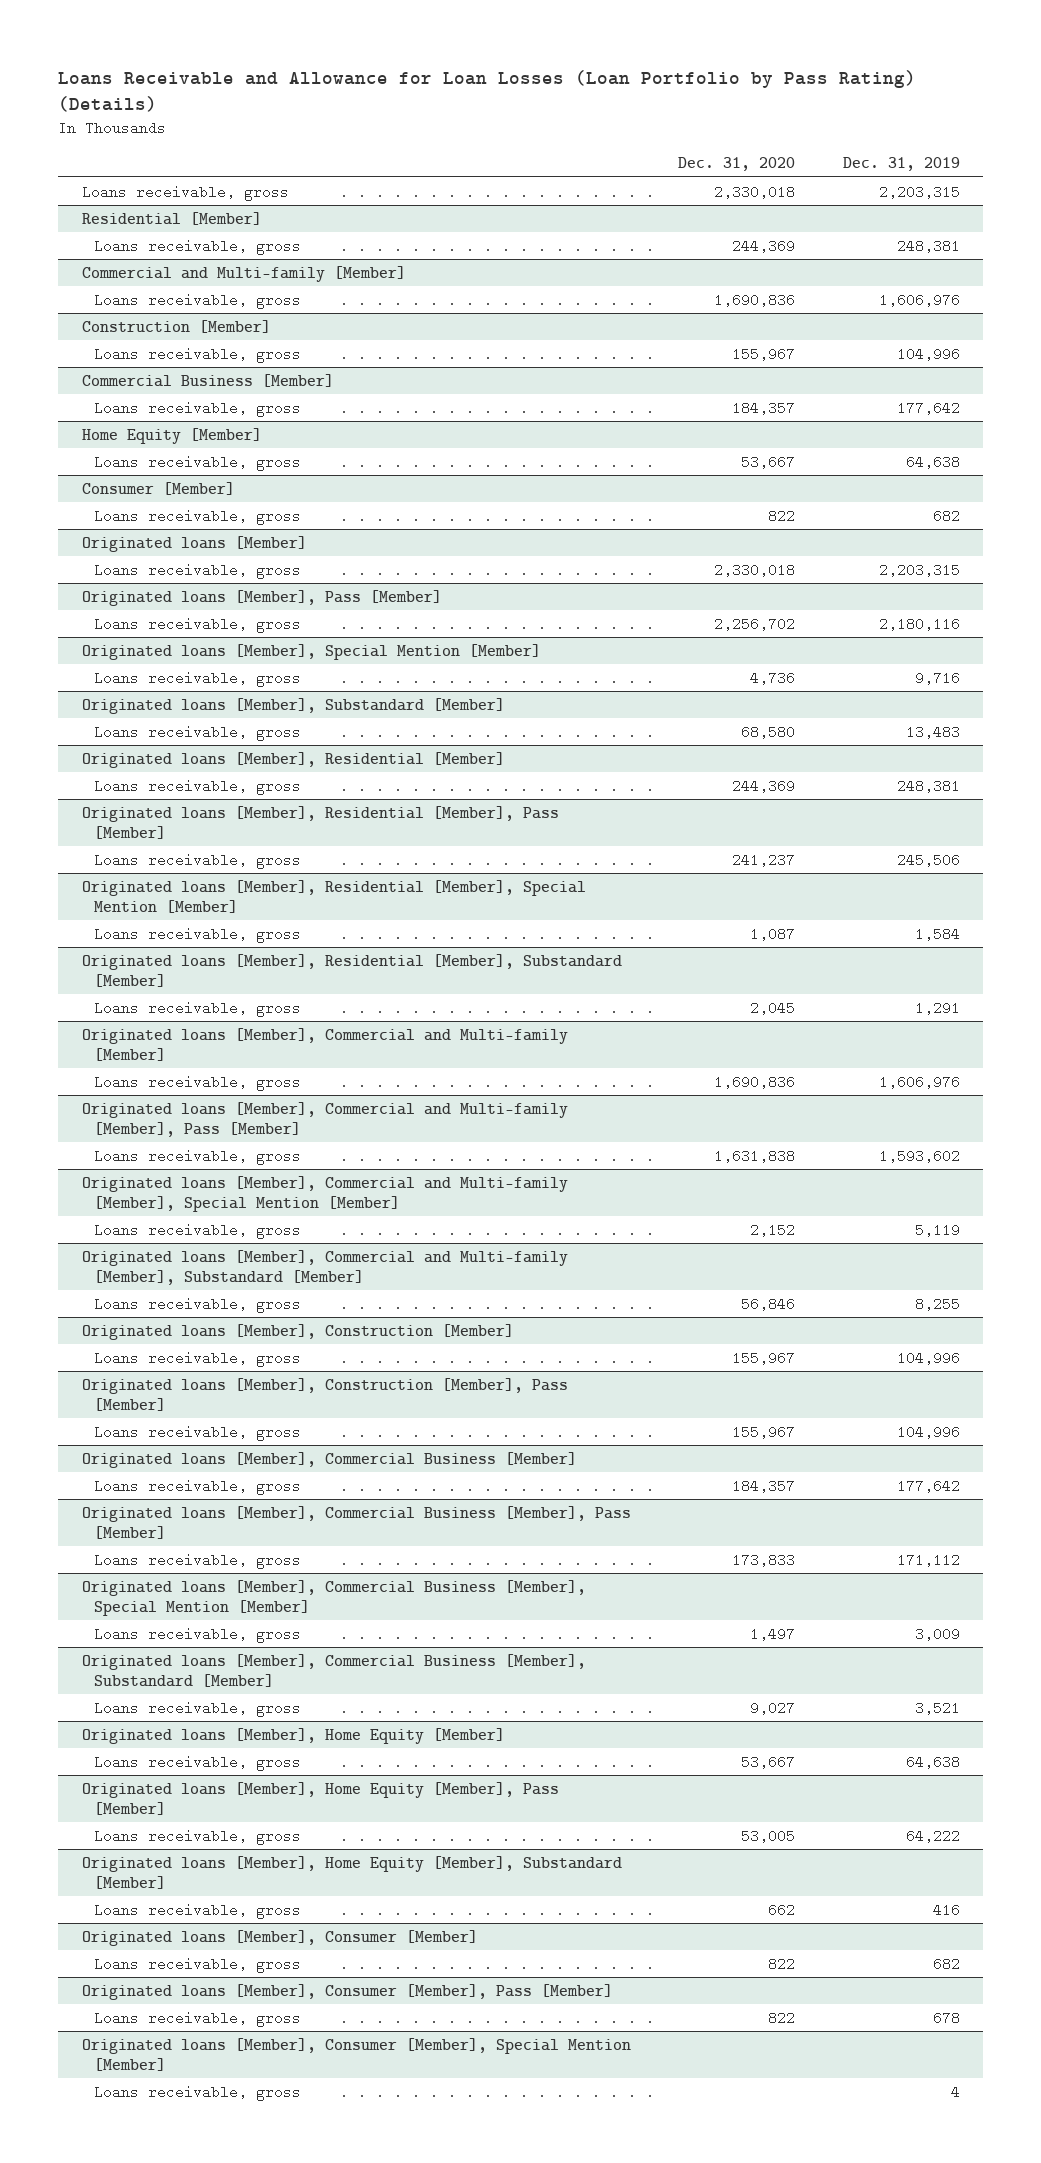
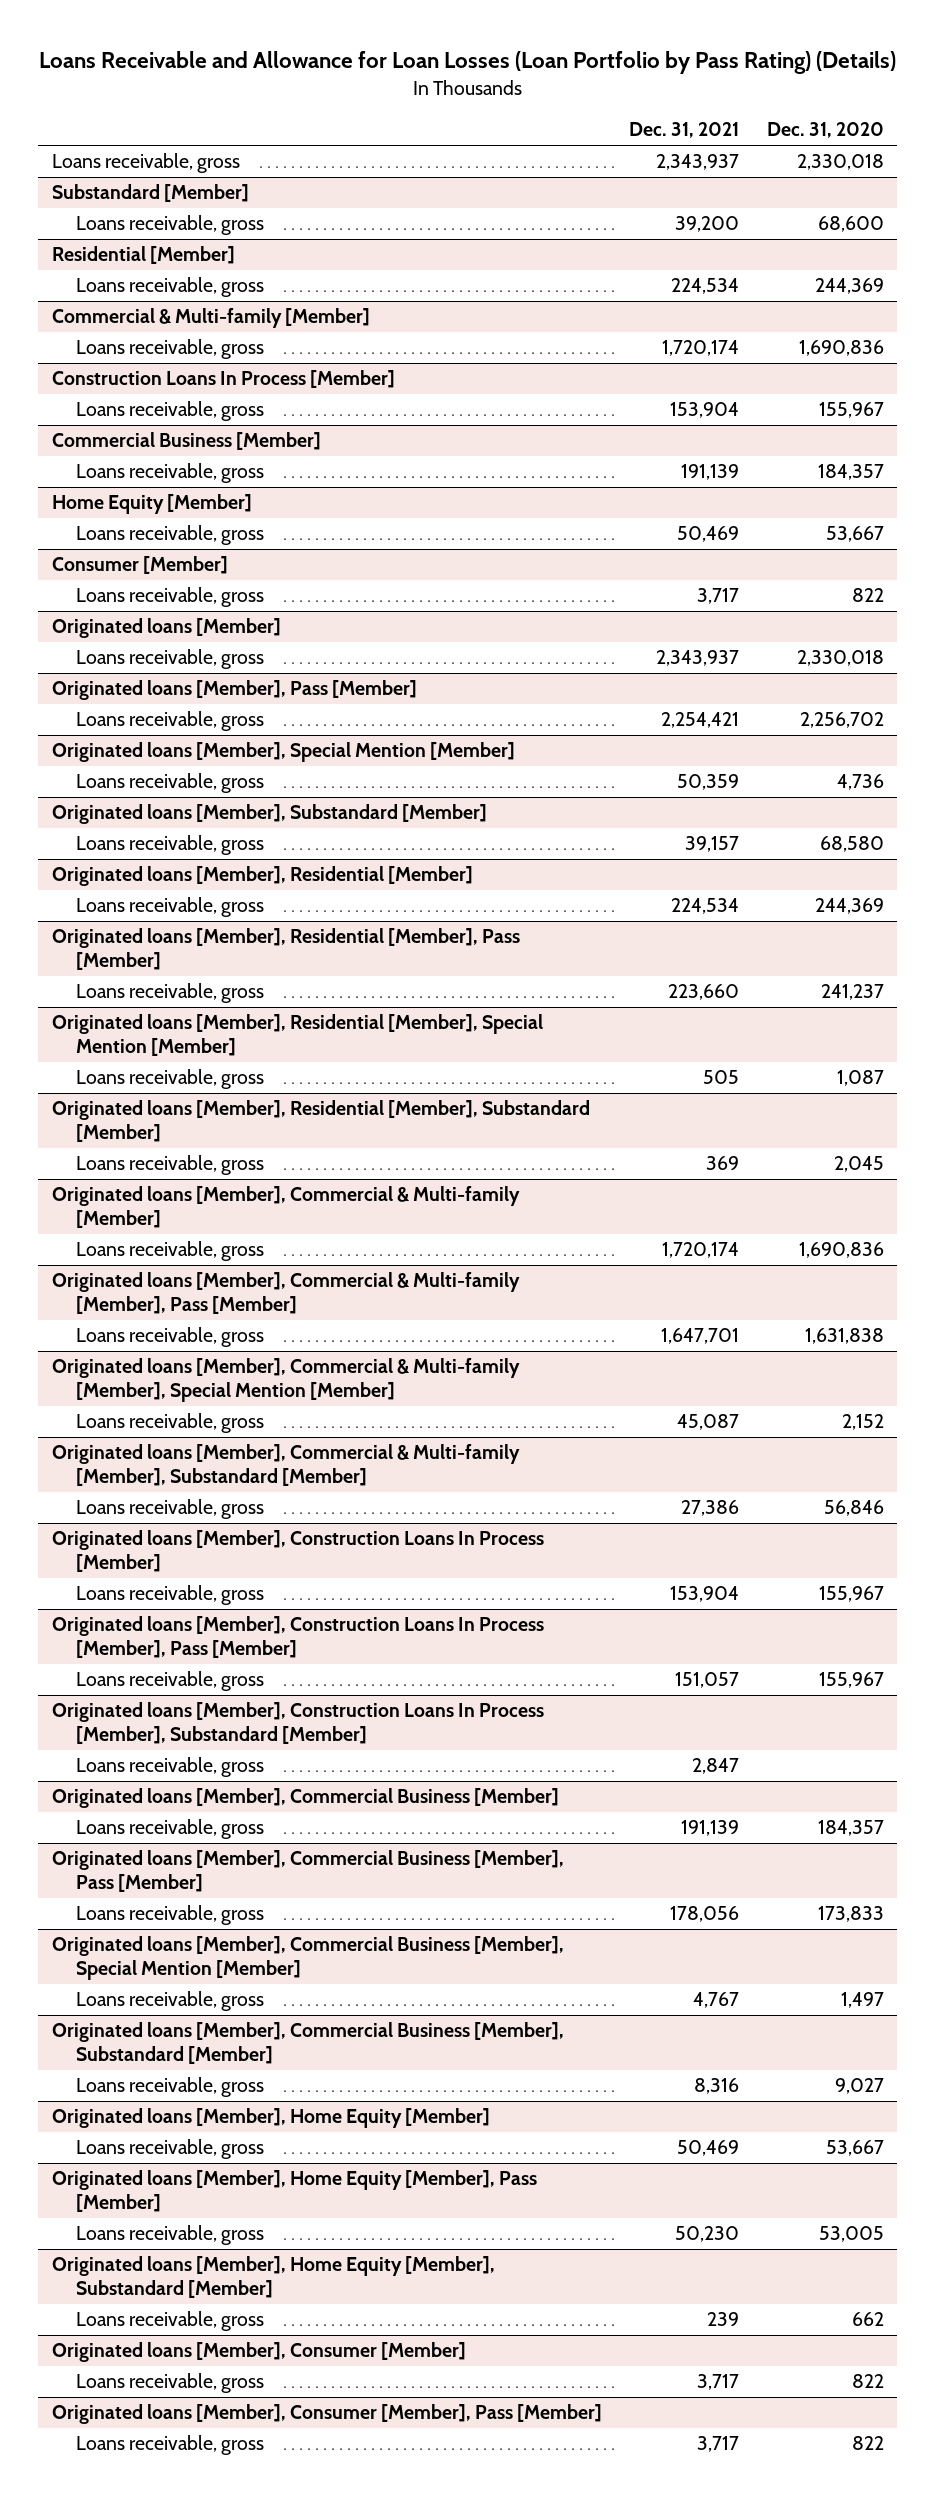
- | Dec. 31, 2020 | Dec. 31, 2019
+ | Dec. 31, 2021 | Dec. 31, 2020
+ Substandard [Member]
+ Loans receivable, gross | 39,200 | 68,600
- Commercial and Multi-family [Member]
+ Commercial & Multi-family [Member]
- Construction [Member]
+ Construction Loans In Process [Member]
- Originated loans [Member], Commercial and Multi-family [Member]
+ Originated loans [Member], Commercial & Multi-family [Member]
- Originated loans [Member], Commercial and Multi-family [Member], Pass [Member]
+ Originated loans [Member], Commercial & Multi-family [Member], Pass [Member]
- Originated loans [Member], Commercial and Multi-family [Member], Special Mention [Member]
+ Originated loans [Member], Commercial & Multi-family [Member], Special Mention [Member]
- Originated loans [Member], Commercial and Multi-family [Member], Substandard [Member]
+ Originated loans [Member], Commercial & Multi-family [Member], Substandard [Member]
- Originated loans [Member], Construction [Member]
+ Originated loans [Member], Construction Loans In Process [Member]
- Originated loans [Member], Construction [Member], Pass [Member]
+ Originated loans [Member], Construction Loans In Process [Member], Pass [Member]
+ Originated loans [Member], Construction Loans In Process [Member], Substandard [Member]
+ Loans receivable, gross | 2,847 |
- Originated loans [Member], Consumer [Member], Special Mention [Member]
- Loans receivable, gross | | 4

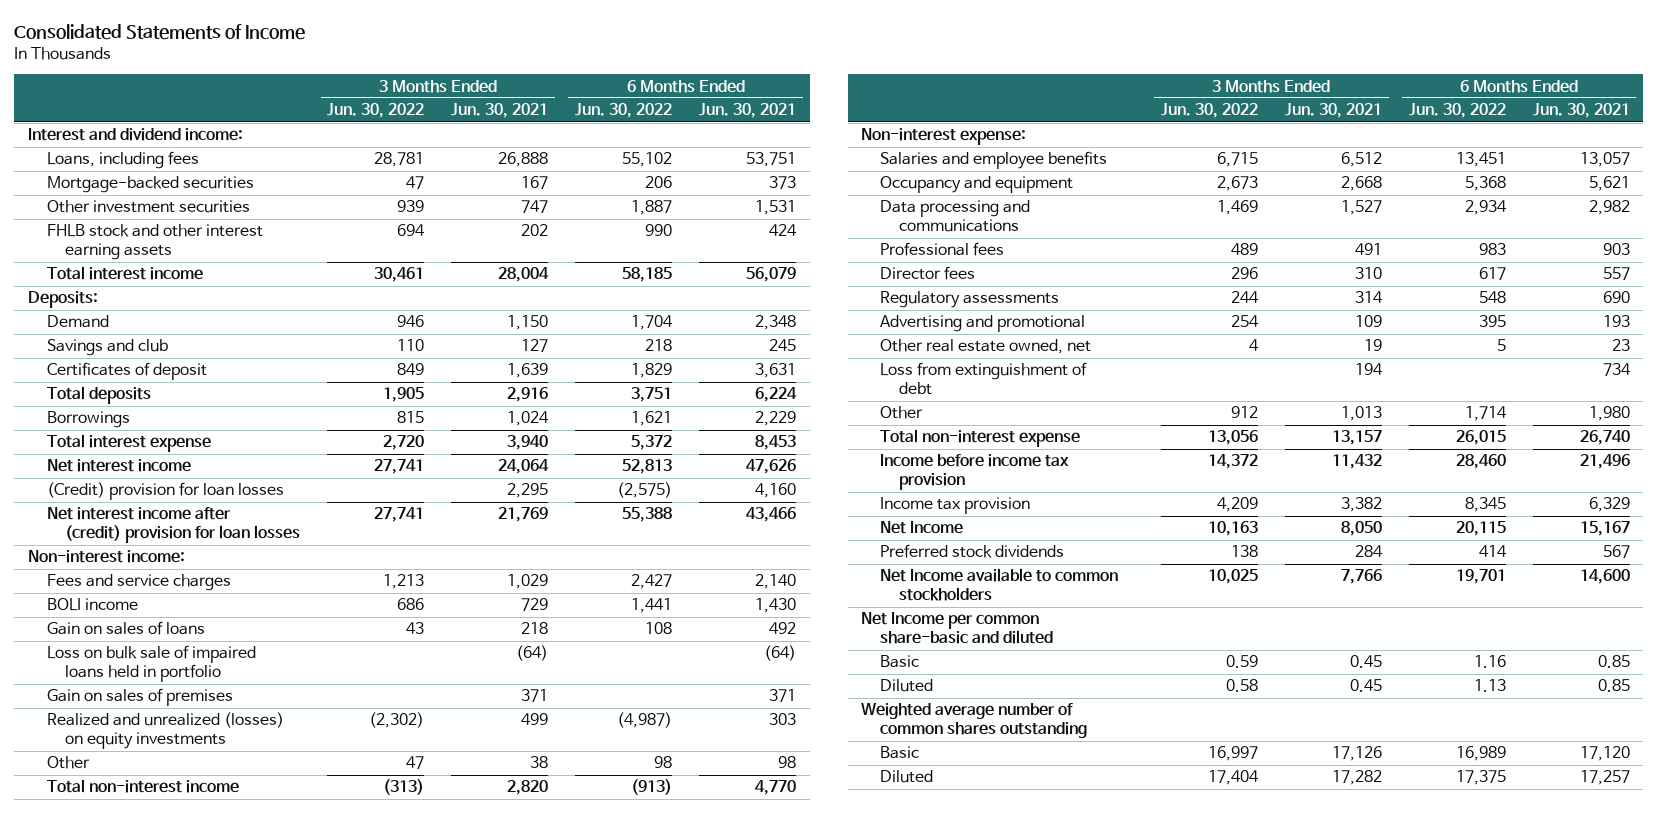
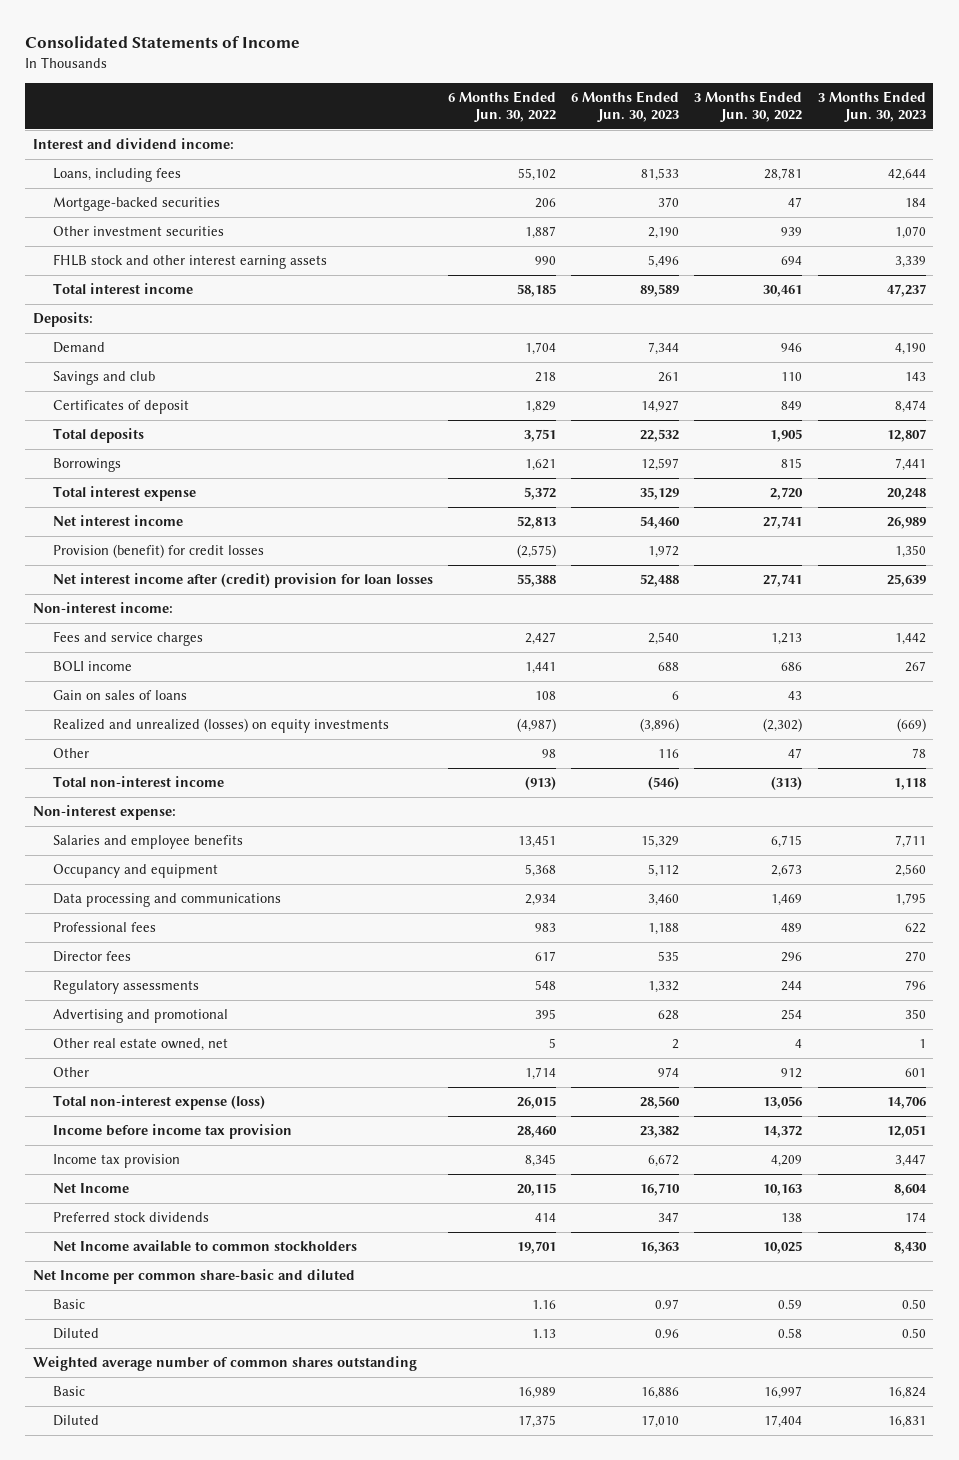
- | 3 Months Ended Jun. 30, 2022 | 3 Months Ended Jun. 30, 2021 | 6 Months Ended Jun. 30, 2022 | 6 Months Ended Jun. 30, 2021
+ | 6 Months Ended Jun. 30, 2022 | 6 Months Ended Jun. 30, 2023 | 3 Months Ended Jun. 30, 2022 | 3 Months Ended Jun. 30, 2023
- (Credit) provision for loan losses | | 2,295 | (2,575) | 4,160
+ Provision (benefit) for credit losses | (2,575) | 1,972 | | 1,350
- Loss on bulk sale of impaired loans held in portfolio | | (64) | | (64)
- Gain on sales of premises | | 371 | | 371
- Loss from extinguishment of debt | | 194 | | 734
- Total non-interest expense | 13,056 | 13,157 | 26,015 | 26,740
+ Total non-interest expense (loss) | 26,015 | 28,560 | 13,056 | 14,706

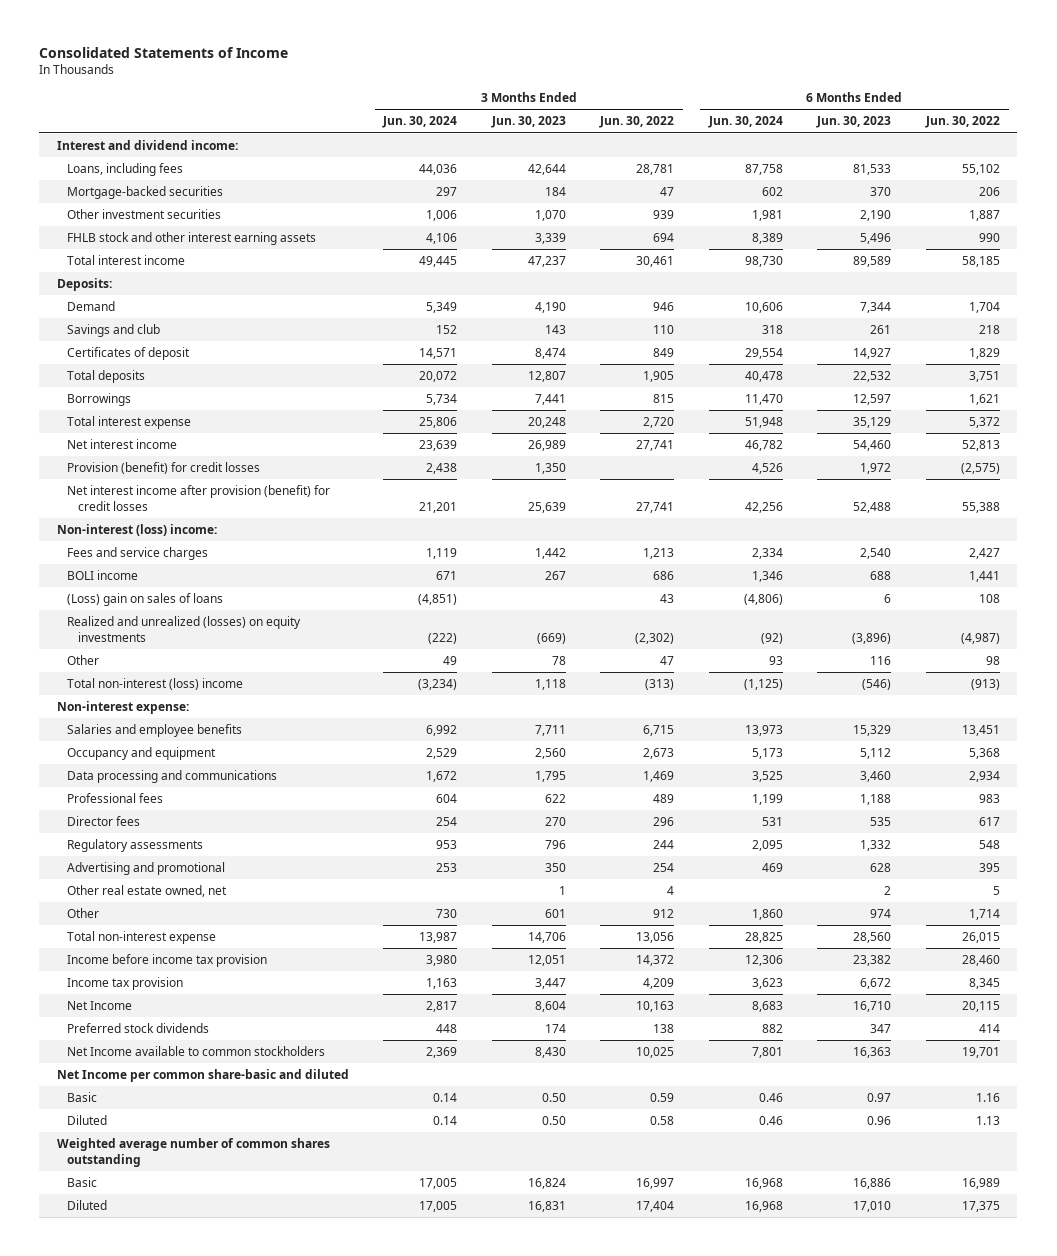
- | 6 Months Ended Jun. 30, 2022 | 6 Months Ended Jun. 30, 2023 | 3 Months Ended Jun. 30, 2022 | 3 Months Ended Jun. 30, 2023
+ | 3 Months Ended Jun. 30, 2024 | 3 Months Ended Jun. 30, 2023 | 3 Months Ended Jun. 30, 2022 | 6 Months Ended Jun. 30, 2024 | 6 Months Ended Jun. 30, 2023 | 6 Months Ended Jun. 30, 2022
- Net interest income after (credit) provision for loan losses | 55,388 | 52,488 | 27,741 | 25,639
- Non-interest income:
+ Net interest income after provision (benefit) for credit losses | 21,201 | 25,639 | 27,741 | 42,256 | 52,488 | 55,388
+ Non-interest (loss) income:
- Gain on sales of loans | 108 | 6 | 43 |
+ (Loss) gain on sales of loans | (4,851) | | 43 | (4,806) | 6 | 108
- Total non-interest income | (913) | (546) | (313) | 1,118
+ Total non-interest (loss) income | (3,234) | 1,118 | (313) | (1,125) | (546) | (913)
- Total non-interest expense (loss) | 26,015 | 28,560 | 13,056 | 14,706
+ Total non-interest expense | 13,987 | 14,706 | 13,056 | 28,825 | 28,560 | 26,015

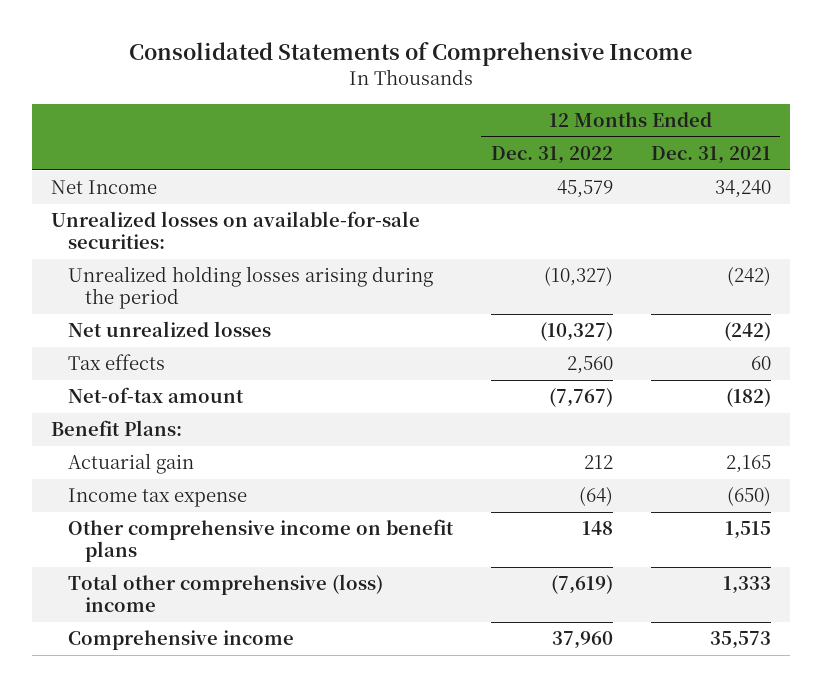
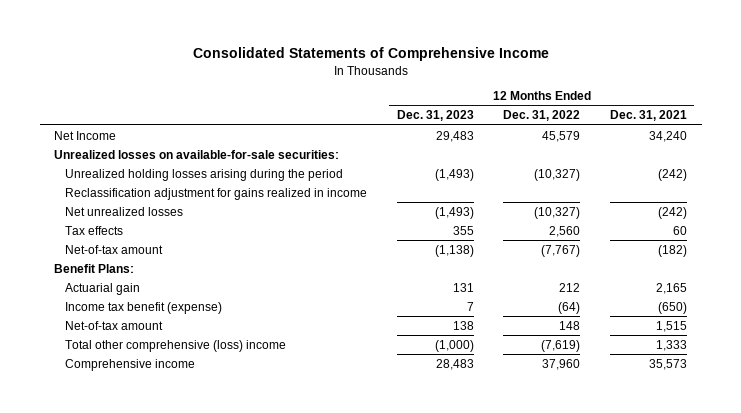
- | 12 Months Ended Dec. 31, 2022 | 12 Months Ended Dec. 31, 2021
+ | 12 Months Ended Dec. 31, 2023 | 12 Months Ended Dec. 31, 2022 | 12 Months Ended Dec. 31, 2021
+ Reclassification adjustment for gains realized in income
- Income tax expense | (64) | (650)
- Other comprehensive income on benefit plans | 148 | 1,515
+ Income tax benefit (expense) | 7 | (64) | (650)
+ Net-of-tax amount | 138 | 148 | 1,515

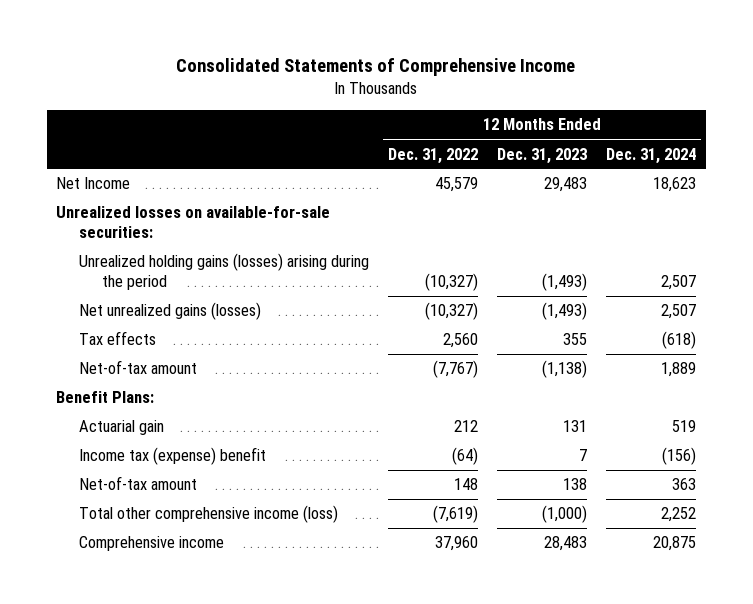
- | 12 Months Ended Dec. 31, 2023 | 12 Months Ended Dec. 31, 2022 | 12 Months Ended Dec. 31, 2021
+ | 12 Months Ended Dec. 31, 2022 | 12 Months Ended Dec. 31, 2023 | 12 Months Ended Dec. 31, 2024
- Unrealized holding losses arising during the period | (1,493) | (10,327) | (242)
- Reclassification adjustment for gains realized in income
- Net unrealized losses | (1,493) | (10,327) | (242)
+ Unrealized holding gains (losses) arising during the period | (10,327) | (1,493) | 2,507
+ Net unrealized gains (losses) | (10,327) | (1,493) | 2,507
- Income tax benefit (expense) | 7 | (64) | (650)
+ Income tax (expense) benefit | (64) | 7 | (156)
- Total other comprehensive (loss) income | (1,000) | (7,619) | 1,333
+ Total other comprehensive income (loss) | (7,619) | (1,000) | 2,252

